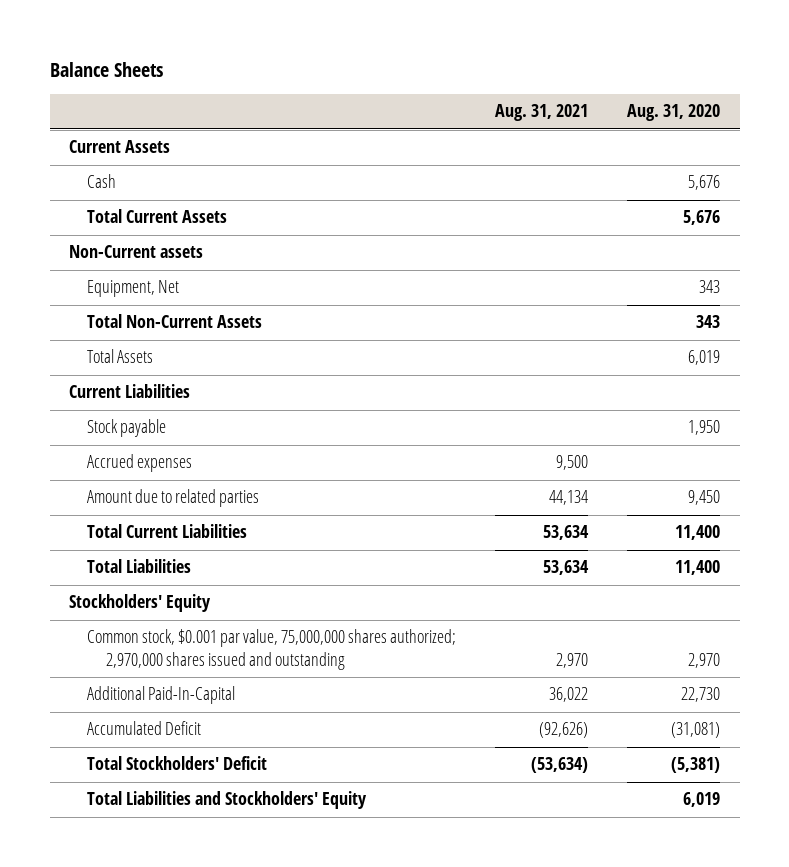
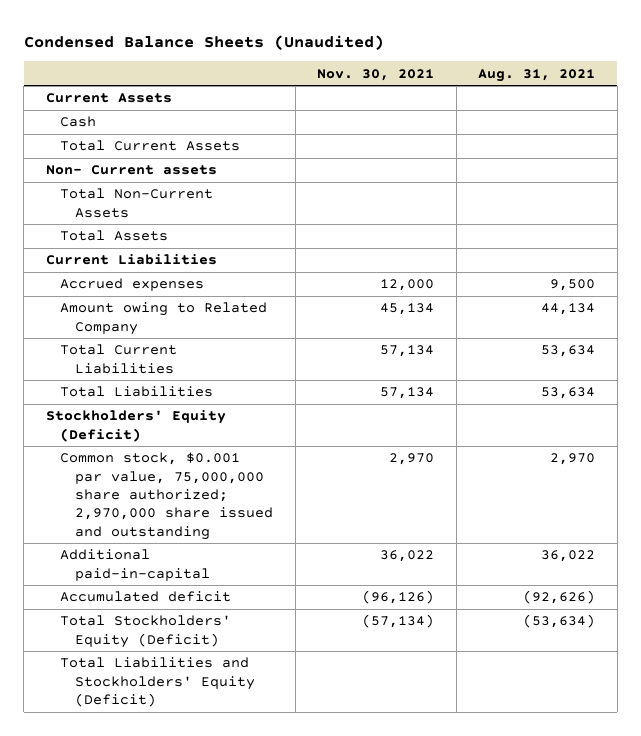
- Balance Sheets
+ Condensed Balance Sheets (Unaudited)
- | Aug. 31, 2021 | Aug. 31, 2020
+ | Nov. 30, 2021 | Aug. 31, 2021
- Non-Current assets
- Equipment, Net | | 343
+ Non- Current assets
- Stock payable | | 1,950
- Amount due to related parties | 44,134 | 9,450
+ Amount owing to Related Company | 45,134 | 44,134
- Stockholders' Equity
- Common stock, $0.001 par value, 75,000,000 shares authorized; 2,970,000 shares issued and outstanding | 2,970 | 2,970
- Additional Paid-In-Capital | 36,022 | 22,730
- Accumulated Deficit | (92,626) | (31,081)
- Total Stockholders' Deficit | (53,634) | (5,381)
- Total Liabilities and Stockholders' Equity | | 6,019
+ Stockholders' Equity (Deficit)
+ Common stock, $0.001 par value, 75,000,000 share authorized; 2,970,000 share issued and outstanding | 2,970 | 2,970
+ Additional paid-in-capital | 36,022 | 36,022
+ Accumulated deficit | (96,126) | (92,626)
+ Total Stockholders' Equity (Deficit) | (57,134) | (53,634)
+ Total Liabilities and Stockholders' Equity (Deficit)

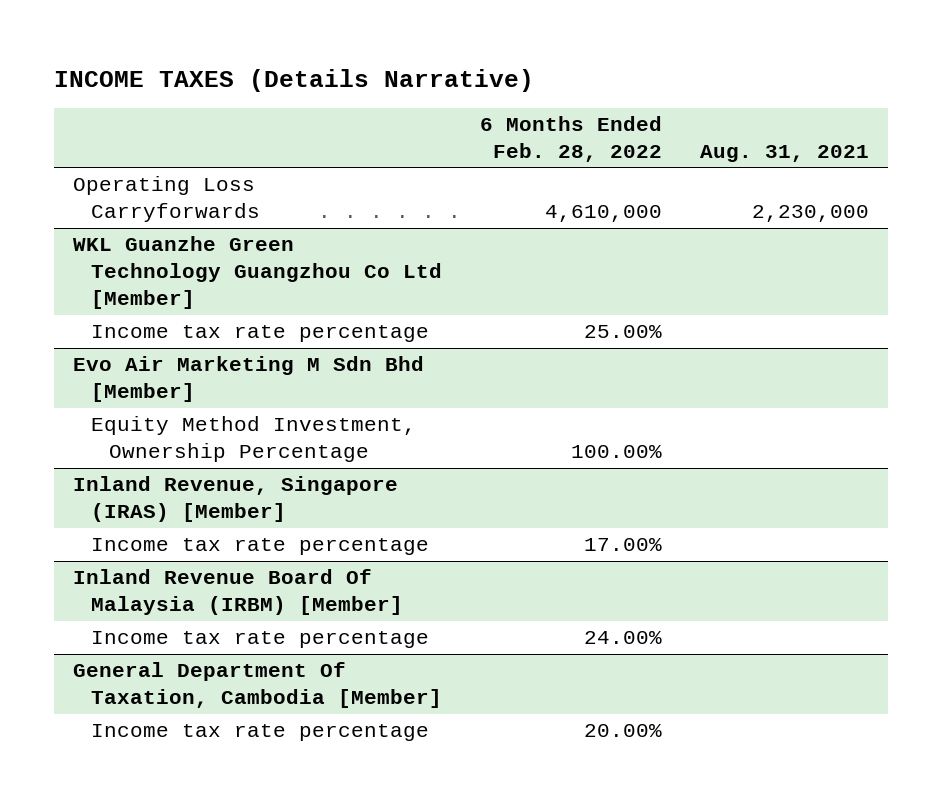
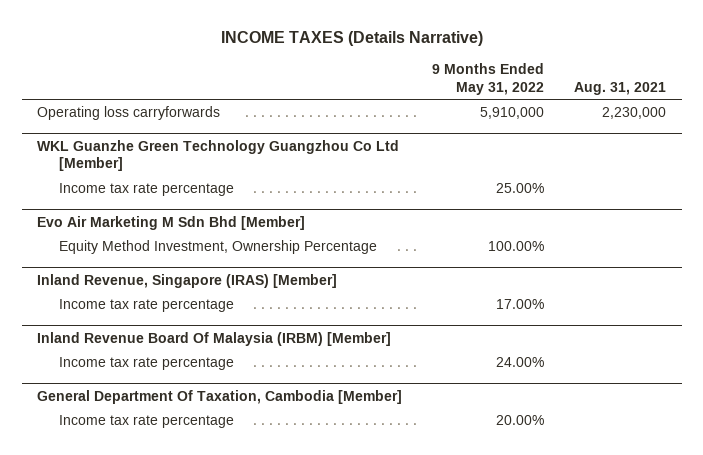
- | 6 Months Ended Feb. 28, 2022 | Aug. 31, 2021
+ | 9 Months Ended May 31, 2022 | Aug. 31, 2021
- Operating Loss Carryforwards | 4,610,000 | 2,230,000
+ Operating loss carryforwards | 5,910,000 | 2,230,000

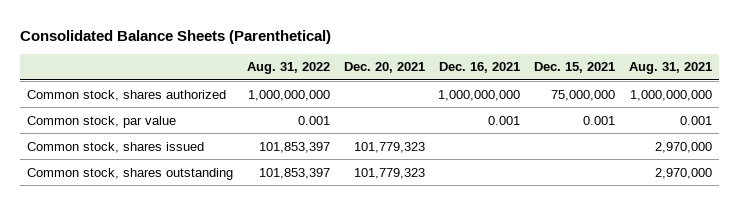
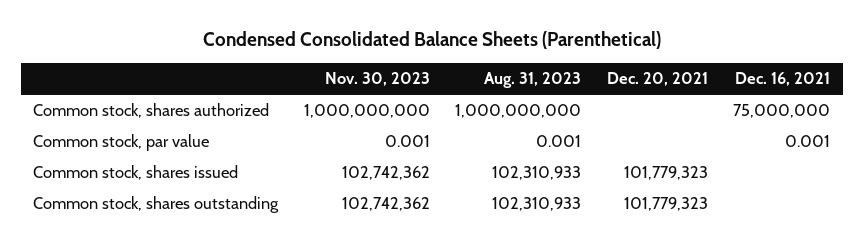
- Consolidated Balance Sheets (Parenthetical)
+ Condensed Consolidated Balance Sheets (Parenthetical)
- | Aug. 31, 2022 | Dec. 20, 2021 | Dec. 16, 2021 | Dec. 15, 2021 | Aug. 31, 2021
+ | Nov. 30, 2023 | Aug. 31, 2023 | Dec. 20, 2021 | Dec. 16, 2021
- Common stock, shares authorized | 1,000,000,000 | | 1,000,000,000 | 75,000,000 | 1,000,000,000
+ Common stock, shares authorized | 1,000,000,000 | 1,000,000,000 | | 75,000,000

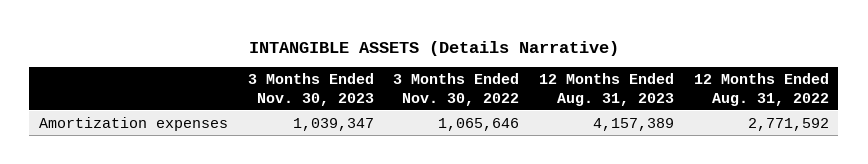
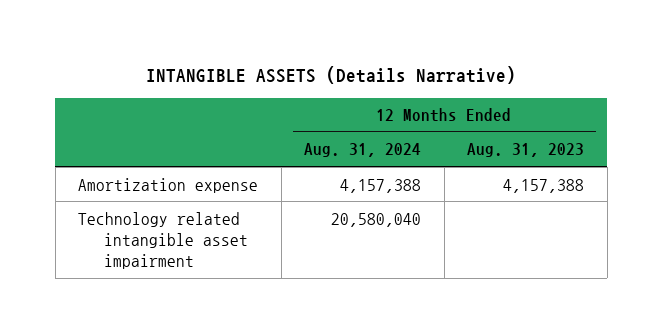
- | 3 Months Ended Nov. 30, 2023 | 3 Months Ended Nov. 30, 2022 | 12 Months Ended Aug. 31, 2023 | 12 Months Ended Aug. 31, 2022
+ | 12 Months Ended Aug. 31, 2024 | 12 Months Ended Aug. 31, 2023
- Amortization expenses | 1,039,347 | 1,065,646 | 4,157,389 | 2,771,592
+ Amortization expense | 4,157,388 | 4,157,388
+ Technology related intangible asset impairment | 20,580,040 |

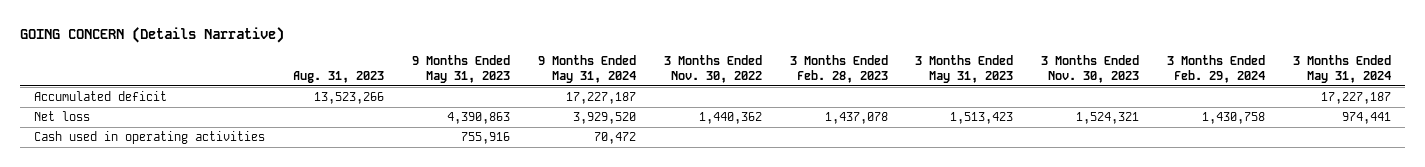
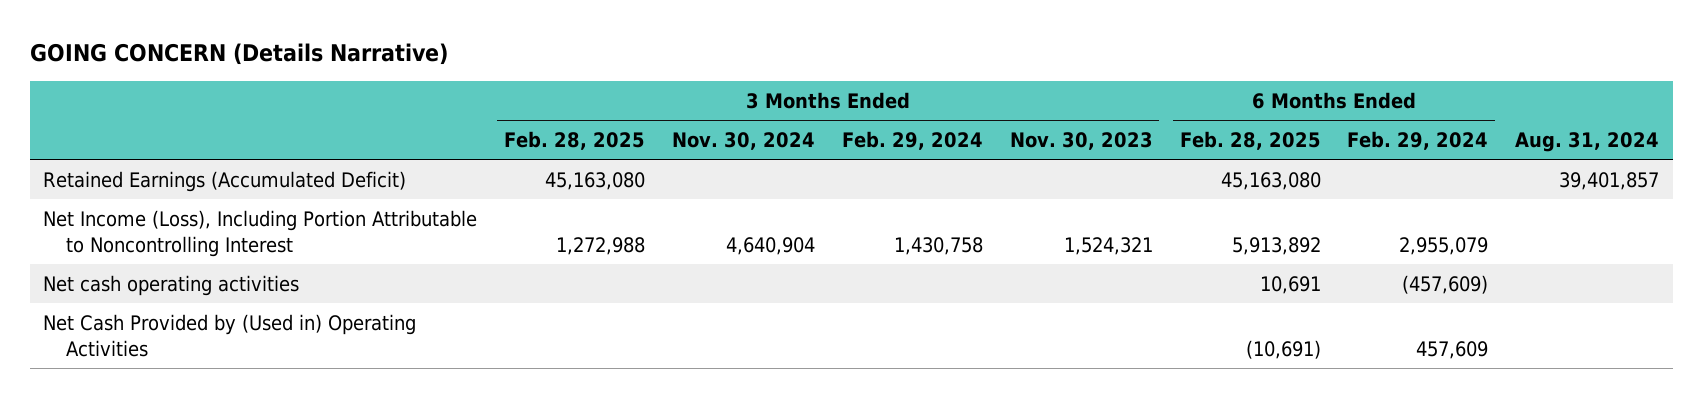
- | Aug. 31, 2023 | 9 Months Ended May 31, 2023 | 9 Months Ended May 31, 2024 | 3 Months Ended Nov. 30, 2022 | 3 Months Ended Feb. 28, 2023 | 3 Months Ended May 31, 2023 | 3 Months Ended Nov. 30, 2023 | 3 Months Ended Feb. 29, 2024 | 3 Months Ended May 31, 2024
+ | 3 Months Ended Feb. 28, 2025 | 3 Months Ended Nov. 30, 2024 | 3 Months Ended Feb. 29, 2024 | 3 Months Ended Nov. 30, 2023 | 6 Months Ended Feb. 28, 2025 | 6 Months Ended Feb. 29, 2024 | Aug. 31, 2024
- Accumulated deficit | 13,523,266 | | 17,227,187 | | | | | | 17,227,187
- Net loss | | 4,390,863 | 3,929,520 | 1,440,362 | 1,437,078 | 1,513,423 | 1,524,321 | 1,430,758 | 974,441
- Cash used in operating activities | | 755,916 | 70,472 | | | | | |
+ Retained Earnings (Accumulated Deficit) | 45,163,080 | | | | 45,163,080 | | 39,401,857
+ Net Income (Loss), Including Portion Attributable to Noncontrolling Interest | 1,272,988 | 4,640,904 | 1,430,758 | 1,524,321 | 5,913,892 | 2,955,079 |
+ Net cash operating activities | | | | | 10,691 | (457,609) |
+ Net Cash Provided by (Used in) Operating Activities | | | | | (10,691) | 457,609 |

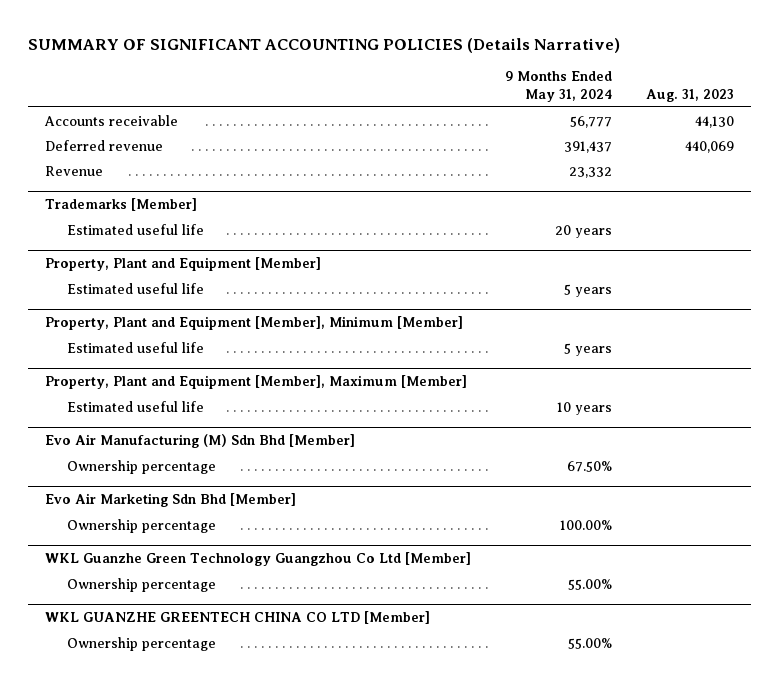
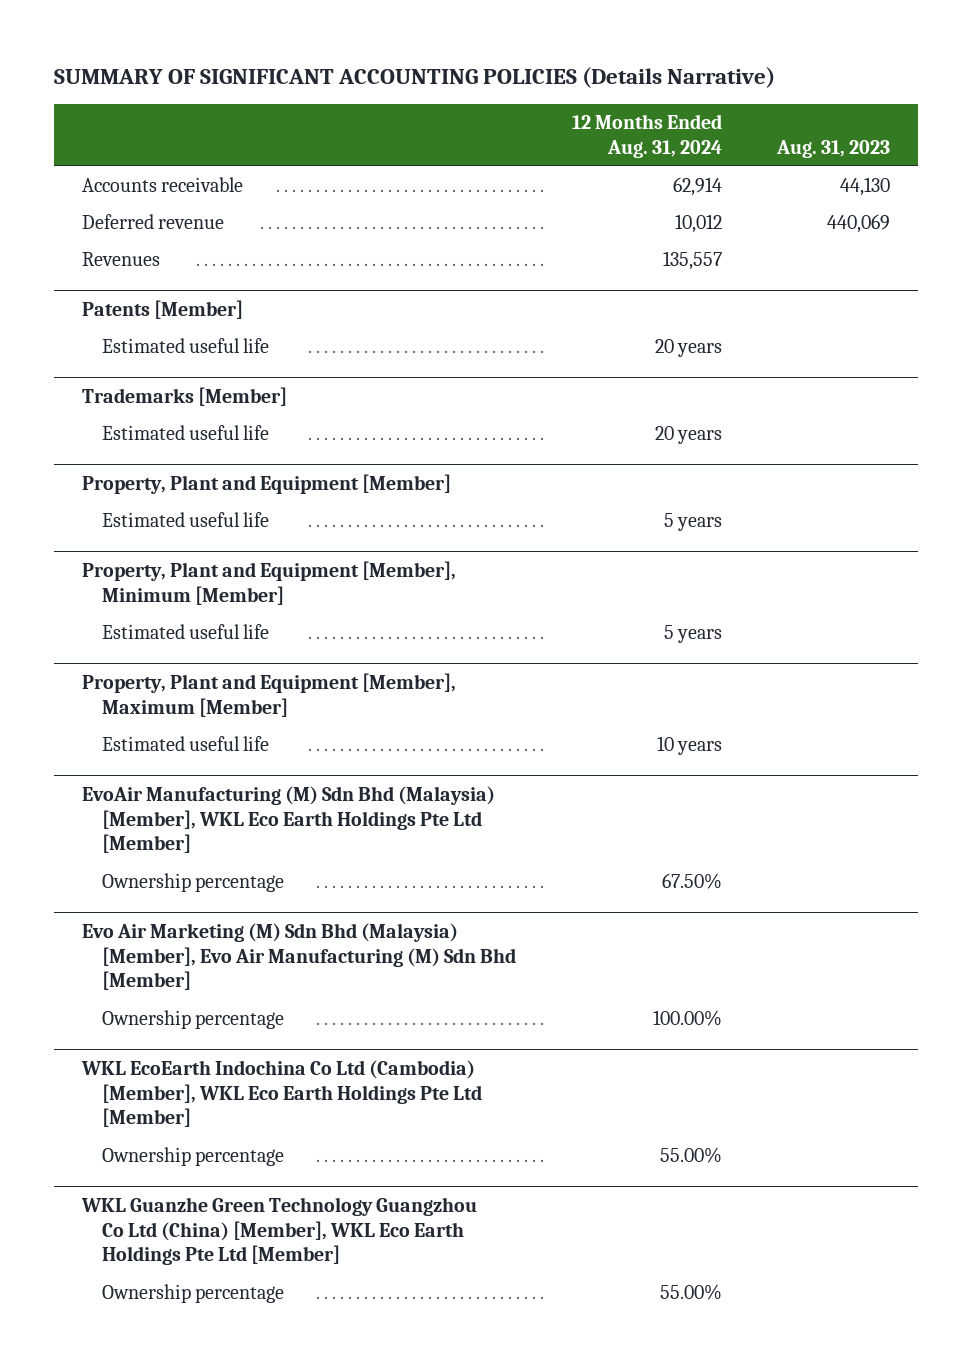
- | 9 Months Ended May 31, 2024 | Aug. 31, 2023
+ | 12 Months Ended Aug. 31, 2024 | Aug. 31, 2023
- Revenue | 23,332 |
+ Revenues | 135,557 |
+ Patents [Member]
+ Estimated useful life | 20 years |
- Evo Air Manufacturing (M) Sdn Bhd [Member]
+ EvoAir Manufacturing (M) Sdn Bhd (Malaysia) [Member], WKL Eco Earth Holdings Pte Ltd [Member]
+ Ownership percentage | 67.50% |
+ Evo Air Marketing (M) Sdn Bhd (Malaysia) [Member], Evo Air Manufacturing (M) Sdn Bhd [Member]
- Evo Air Marketing Sdn Bhd [Member]
- Ownership percentage | 100.00% |
- WKL Guanzhe Green Technology Guangzhou Co Ltd [Member]
+ WKL EcoEarth Indochina Co Ltd (Cambodia) [Member], WKL Eco Earth Holdings Pte Ltd [Member]
+ Ownership percentage | 55.00% |
+ WKL Guanzhe Green Technology Guangzhou Co Ltd (China) [Member], WKL Eco Earth Holdings Pte Ltd [Member]
- WKL GUANZHE GREENTECH CHINA CO LTD [Member]
- Ownership percentage | 55.00% |

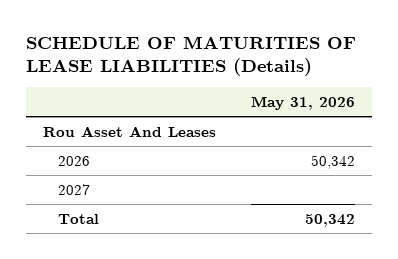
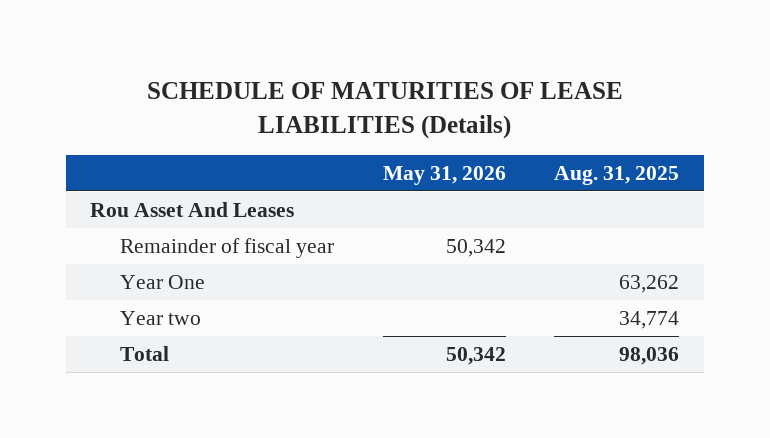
- | May 31, 2026
+ | May 31, 2026 | Aug. 31, 2025
- 2026 | 50,342
- 2027
+ Remainder of fiscal year | 50,342 |
+ Year One | | 63,262
+ Year two | | 34,774

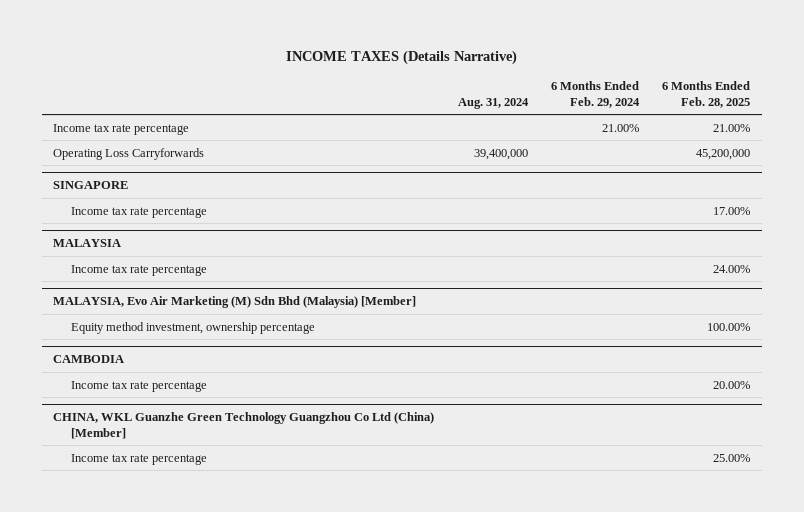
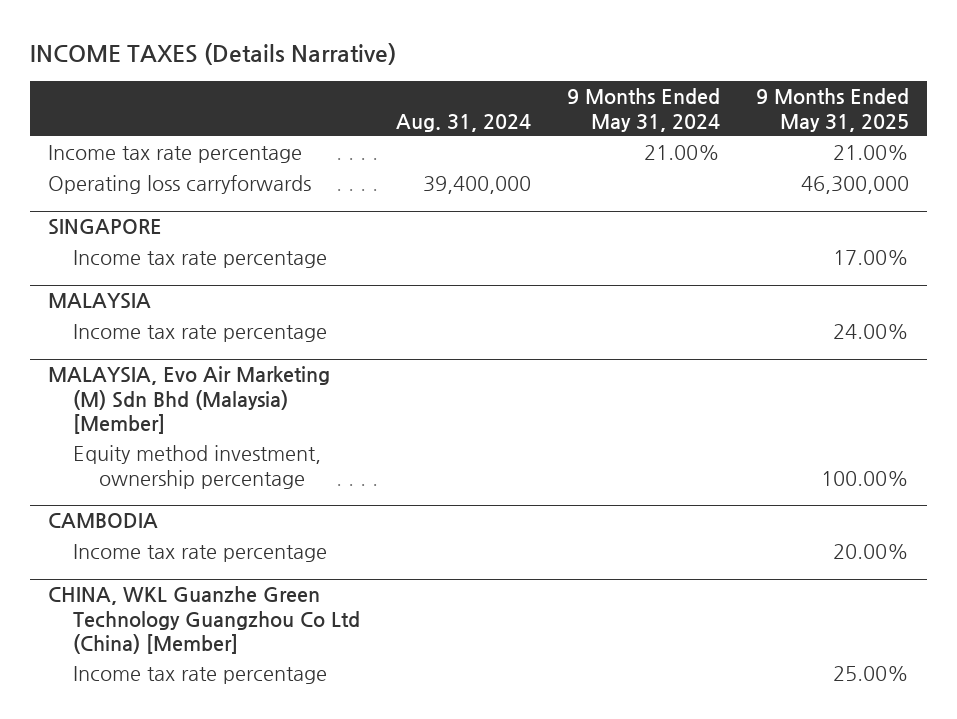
- | Aug. 31, 2024 | 6 Months Ended Feb. 29, 2024 | 6 Months Ended Feb. 28, 2025
+ | Aug. 31, 2024 | 9 Months Ended May 31, 2024 | 9 Months Ended May 31, 2025
- Operating Loss Carryforwards | 39,400,000 | | 45,200,000
+ Operating loss carryforwards | 39,400,000 | | 46,300,000

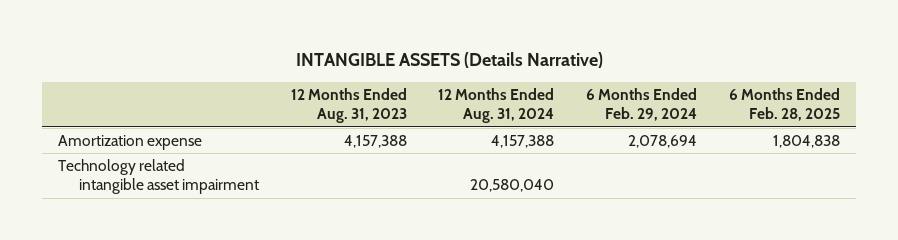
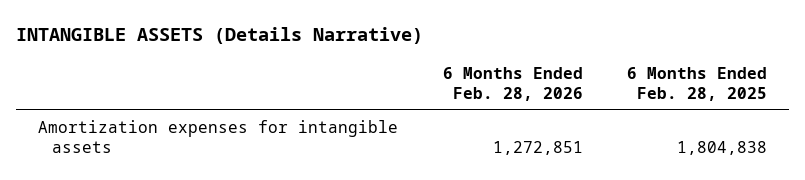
- | 12 Months Ended Aug. 31, 2023 | 12 Months Ended Aug. 31, 2024 | 6 Months Ended Feb. 29, 2024 | 6 Months Ended Feb. 28, 2025
+ | 6 Months Ended Feb. 28, 2026 | 6 Months Ended Feb. 28, 2025
- Amortization expense | 4,157,388 | 4,157,388 | 2,078,694 | 1,804,838
- Technology related intangible asset impairment | | 20,580,040 | |
+ Amortization expenses for intangible assets | 1,272,851 | 1,804,838

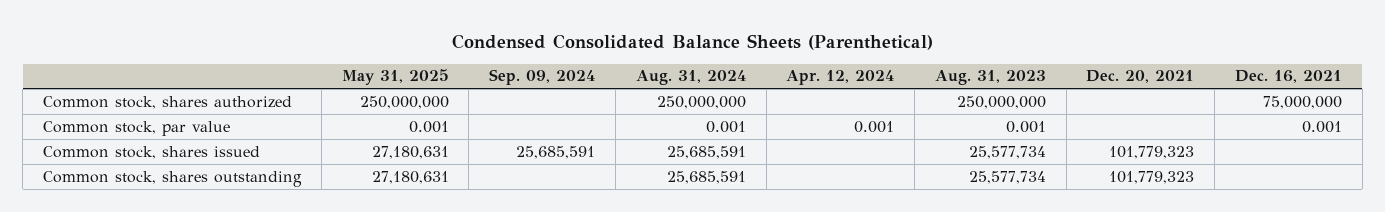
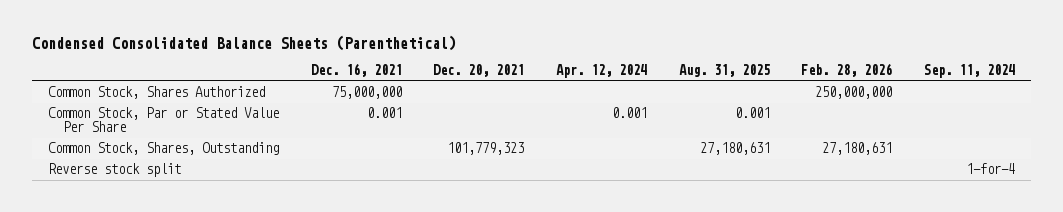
- | May 31, 2025 | Sep. 09, 2024 | Aug. 31, 2024 | Apr. 12, 2024 | Aug. 31, 2023 | Dec. 20, 2021 | Dec. 16, 2021
+ | Dec. 16, 2021 | Dec. 20, 2021 | Apr. 12, 2024 | Aug. 31, 2025 | Feb. 28, 2026 | Sep. 11, 2024
- Common stock, shares authorized | 250,000,000 | | 250,000,000 | | 250,000,000 | | 75,000,000
- Common stock, par value | 0.001 | | 0.001 | 0.001 | 0.001 | | 0.001
- Common stock, shares issued | 27,180,631 | 25,685,591 | 25,685,591 | | 25,577,734 | 101,779,323 |
- Common stock, shares outstanding | 27,180,631 | | 25,685,591 | | 25,577,734 | 101,779,323 |
+ Common Stock, Shares Authorized | 75,000,000 | | | | 250,000,000 |
+ Common Stock, Par or Stated Value Per Share | 0.001 | | 0.001 | 0.001 | |
+ Common Stock, Shares, Outstanding | | 101,779,323 | | 27,180,631 | 27,180,631 |
+ Reverse stock split | | | | | | 1-for-4

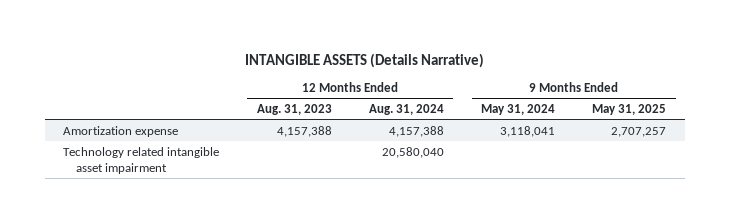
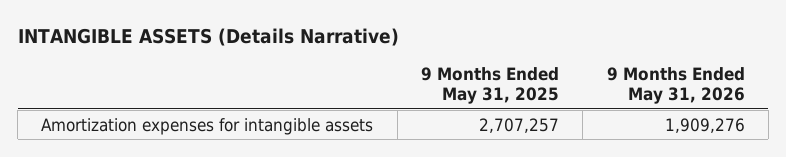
- | 12 Months Ended Aug. 31, 2023 | 12 Months Ended Aug. 31, 2024 | 9 Months Ended May 31, 2024 | 9 Months Ended May 31, 2025
+ | 9 Months Ended May 31, 2025 | 9 Months Ended May 31, 2026
- Amortization expense | 4,157,388 | 4,157,388 | 3,118,041 | 2,707,257
- Technology related intangible asset impairment | | 20,580,040 | |
+ Amortization expenses for intangible assets | 2,707,257 | 1,909,276

